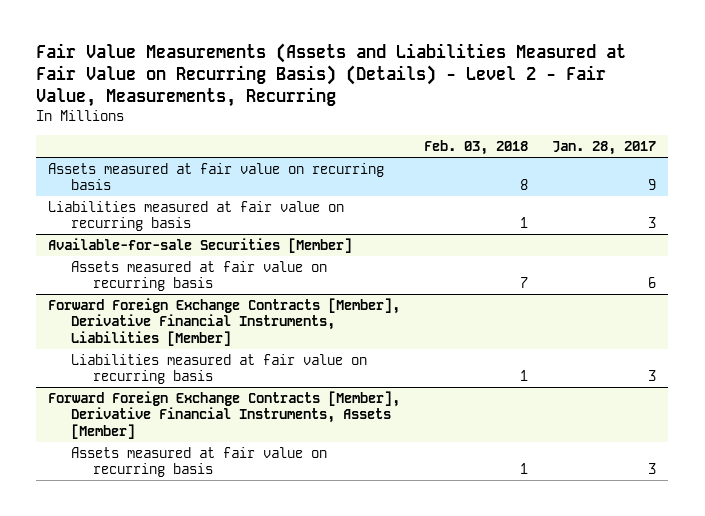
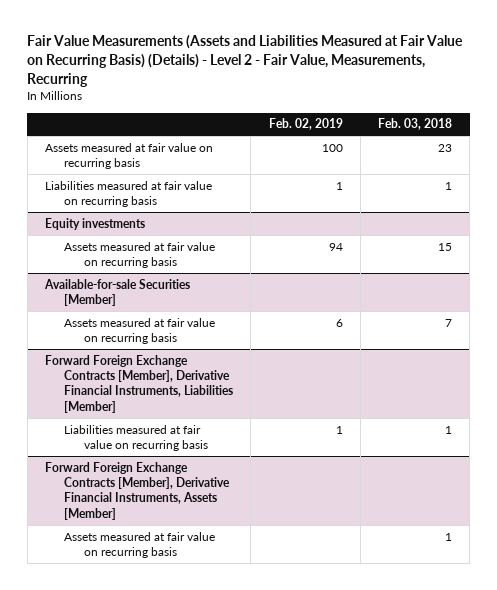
- | Feb. 03, 2018 | Jan. 28, 2017
+ | Feb. 02, 2019 | Feb. 03, 2018
- Assets measured at fair value on recurring basis | 8 | 9
+ Assets measured at fair value on recurring basis | 100 | 23
+ Equity investments
+ Assets measured at fair value on recurring basis | 94 | 15

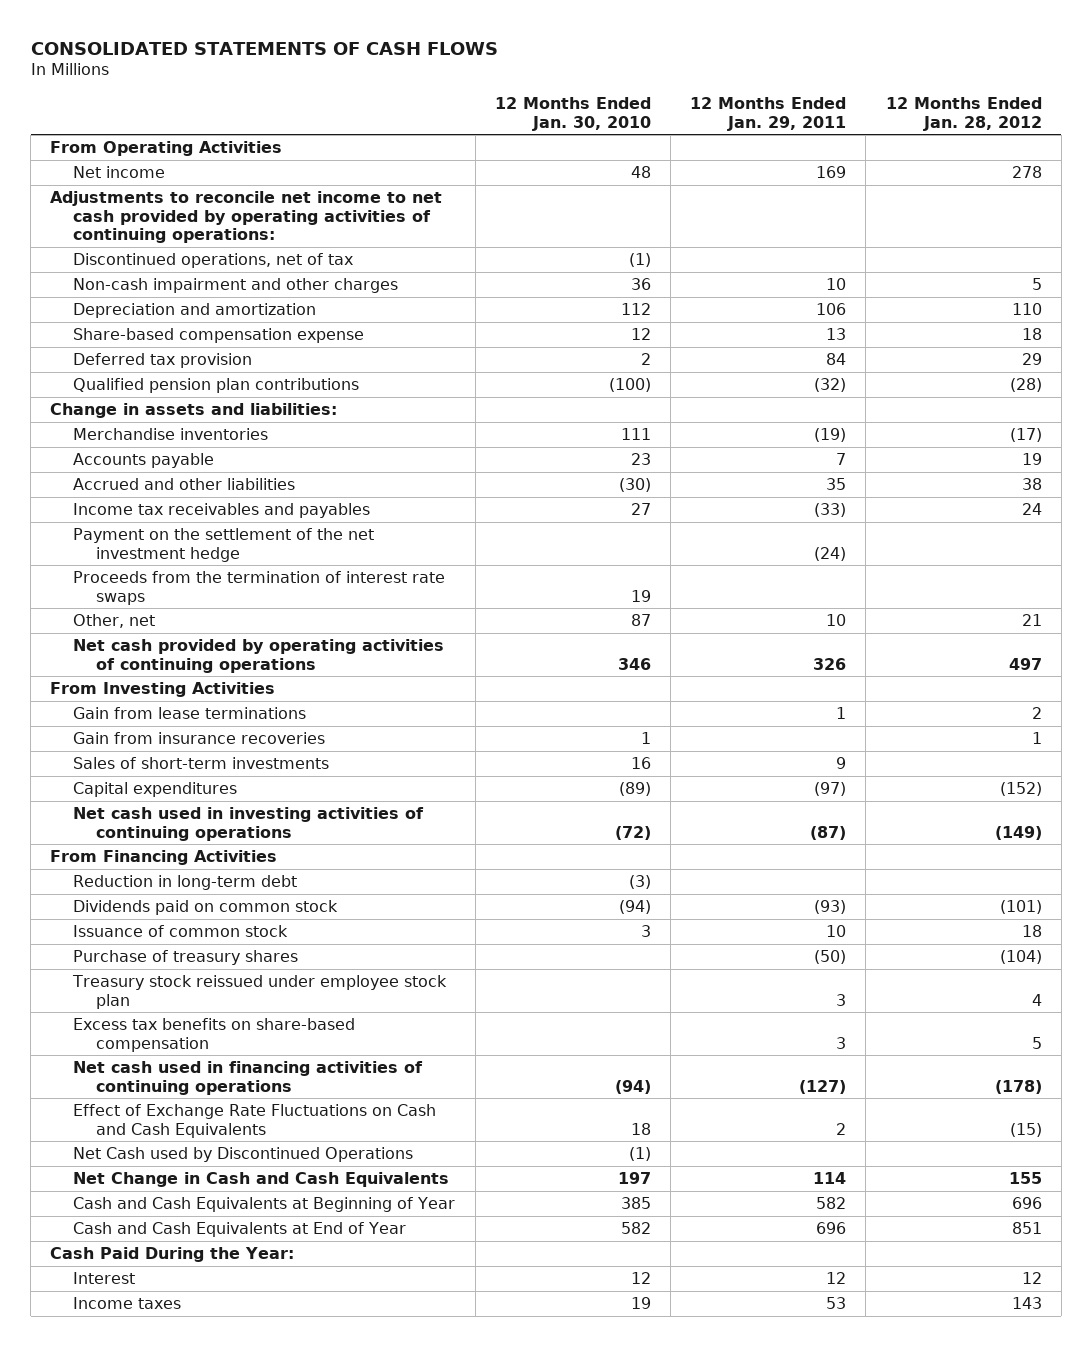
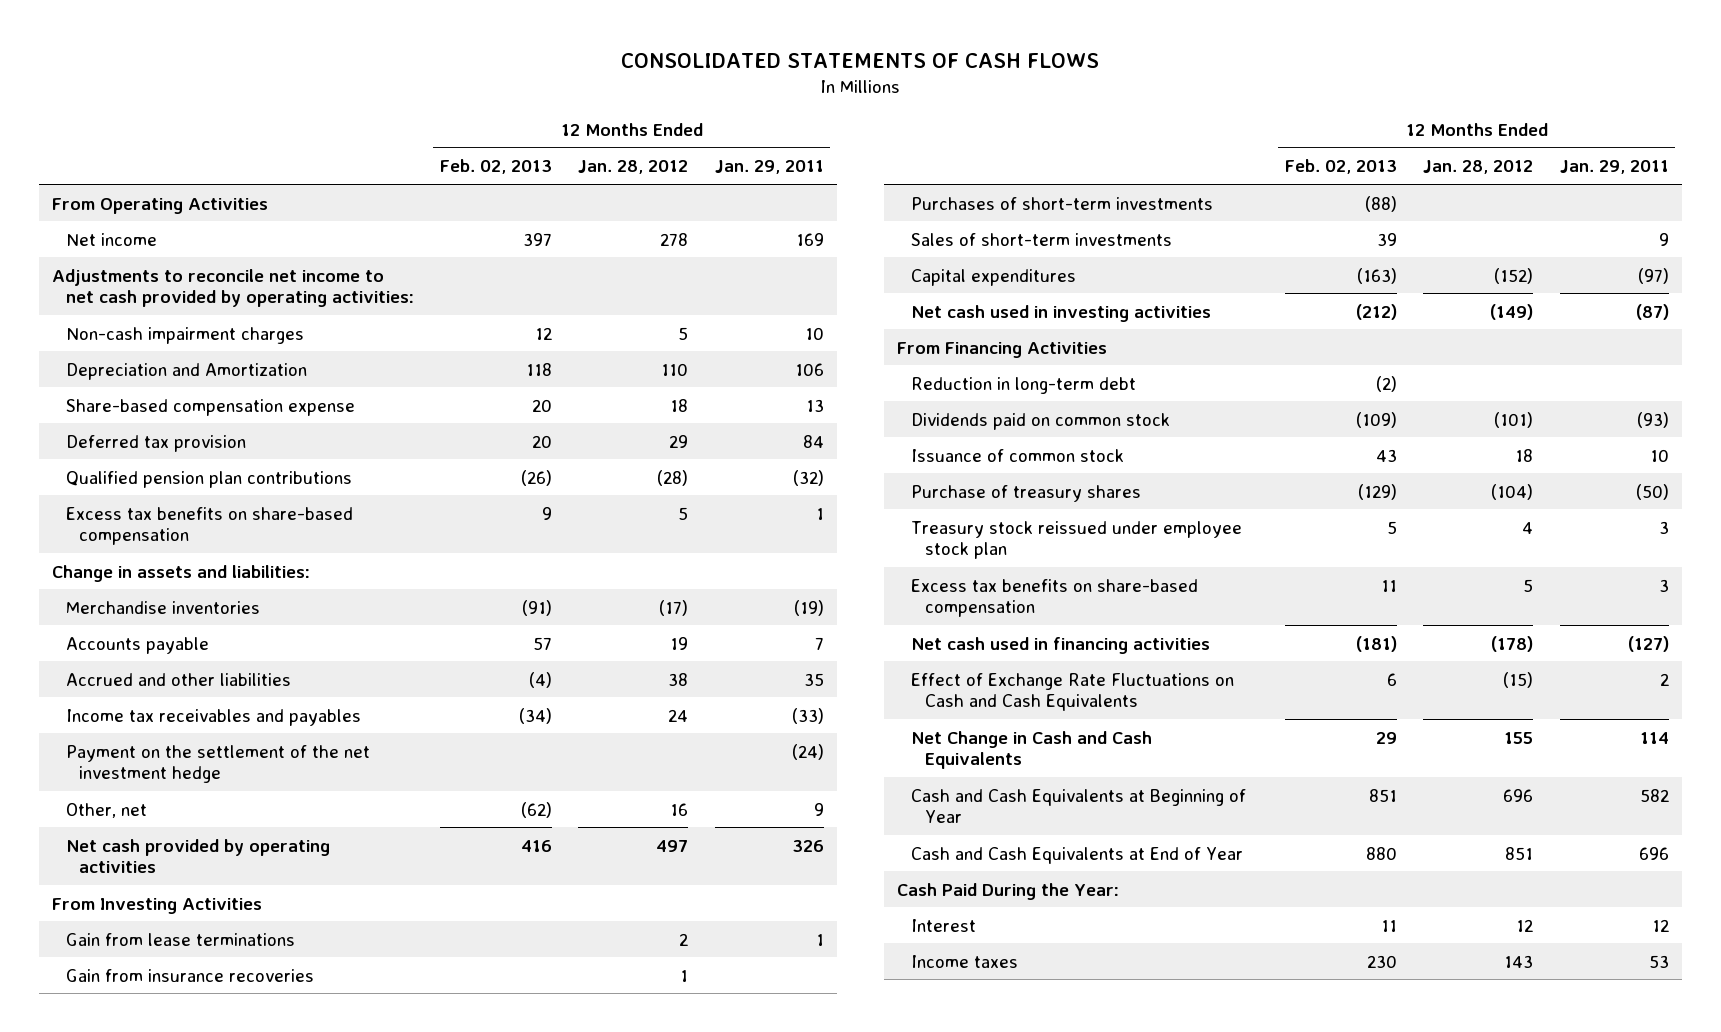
- | 12 Months Ended Jan. 30, 2010 | 12 Months Ended Jan. 29, 2011 | 12 Months Ended Jan. 28, 2012
+ | 12 Months Ended Feb. 02, 2013 | 12 Months Ended Jan. 28, 2012 | 12 Months Ended Jan. 29, 2011
- Adjustments to reconcile net income to net cash provided by operating activities of continuing operations:
- Discontinued operations, net of tax | (1) | |
- Non-cash impairment and other charges | 36 | 10 | 5
- Depreciation and amortization | 112 | 106 | 110
+ Adjustments to reconcile net income to net cash provided by operating activities:
+ Non-cash impairment charges | 12 | 5 | 10
+ Depreciation and Amortization | 118 | 110 | 106
+ Excess tax benefits on share-based compensation | 9 | 5 | 1
- Proceeds from the termination of interest rate swaps | 19 | |
- Other, net | 87 | 10 | 21
- Net cash provided by operating activities of continuing operations | 346 | 326 | 497
+ Other, net | (62) | 16 | 9
+ Net cash provided by operating activities | 416 | 497 | 326
+ Purchases of short-term investments | (88) | |
- Net cash used in investing activities of continuing operations | (72) | (87) | (149)
+ Net cash used in investing activities | (212) | (149) | (87)
- Net cash used in financing activities of continuing operations | (94) | (127) | (178)
+ Net cash used in financing activities | (181) | (178) | (127)
- Net Cash used by Discontinued Operations | (1) | |

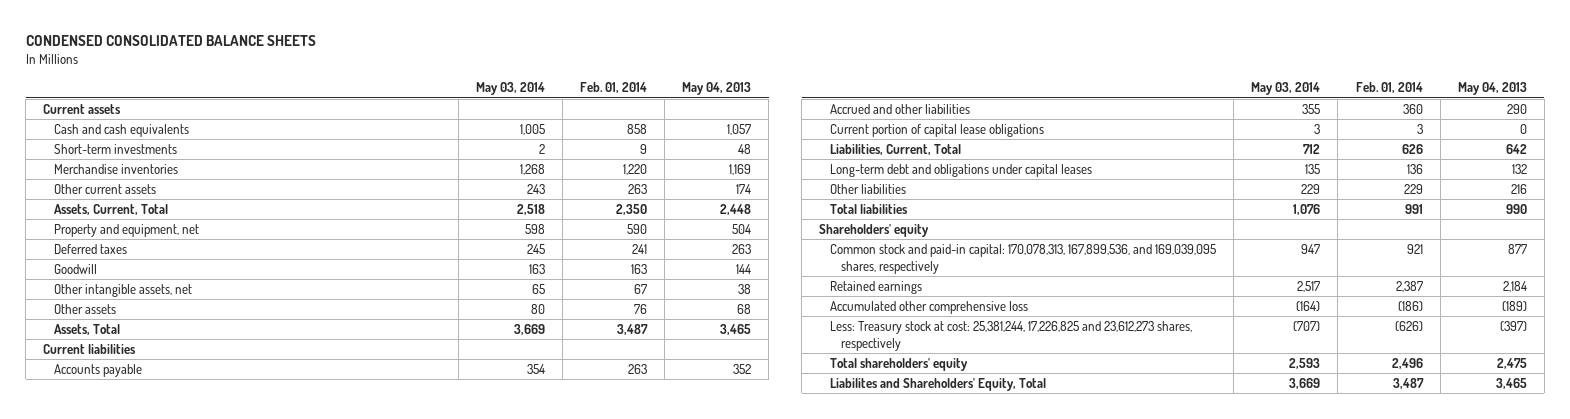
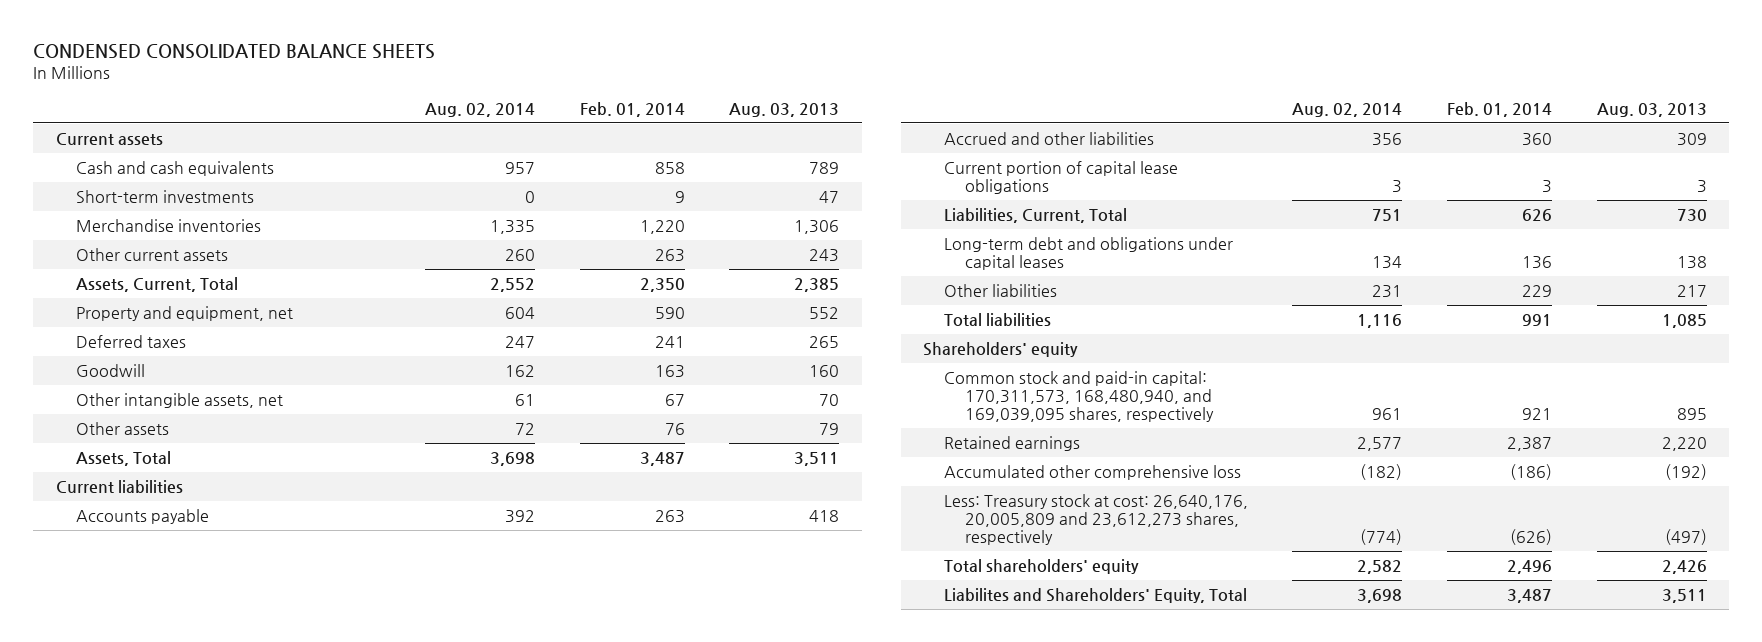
- | May 03, 2014 | Feb. 01, 2014 | May 04, 2013
+ | Aug. 02, 2014 | Feb. 01, 2014 | Aug. 03, 2013
- Common stock and paid-in capital: 170,078,313, 167,899,536, and 169,039,095 shares, respectively | 947 | 921 | 877
+ Common stock and paid-in capital: 170,311,573, 168,480,940, and 169,039,095 shares, respectively | 961 | 921 | 895
- Less: Treasury stock at cost: 25,381,244, 17,226,825 and 23,612,273 shares, respectively | (707) | (626) | (397)
+ Less: Treasury stock at cost: 26,640,176, 20,005,809 and 23,612,273 shares, respectively | (774) | (626) | (497)

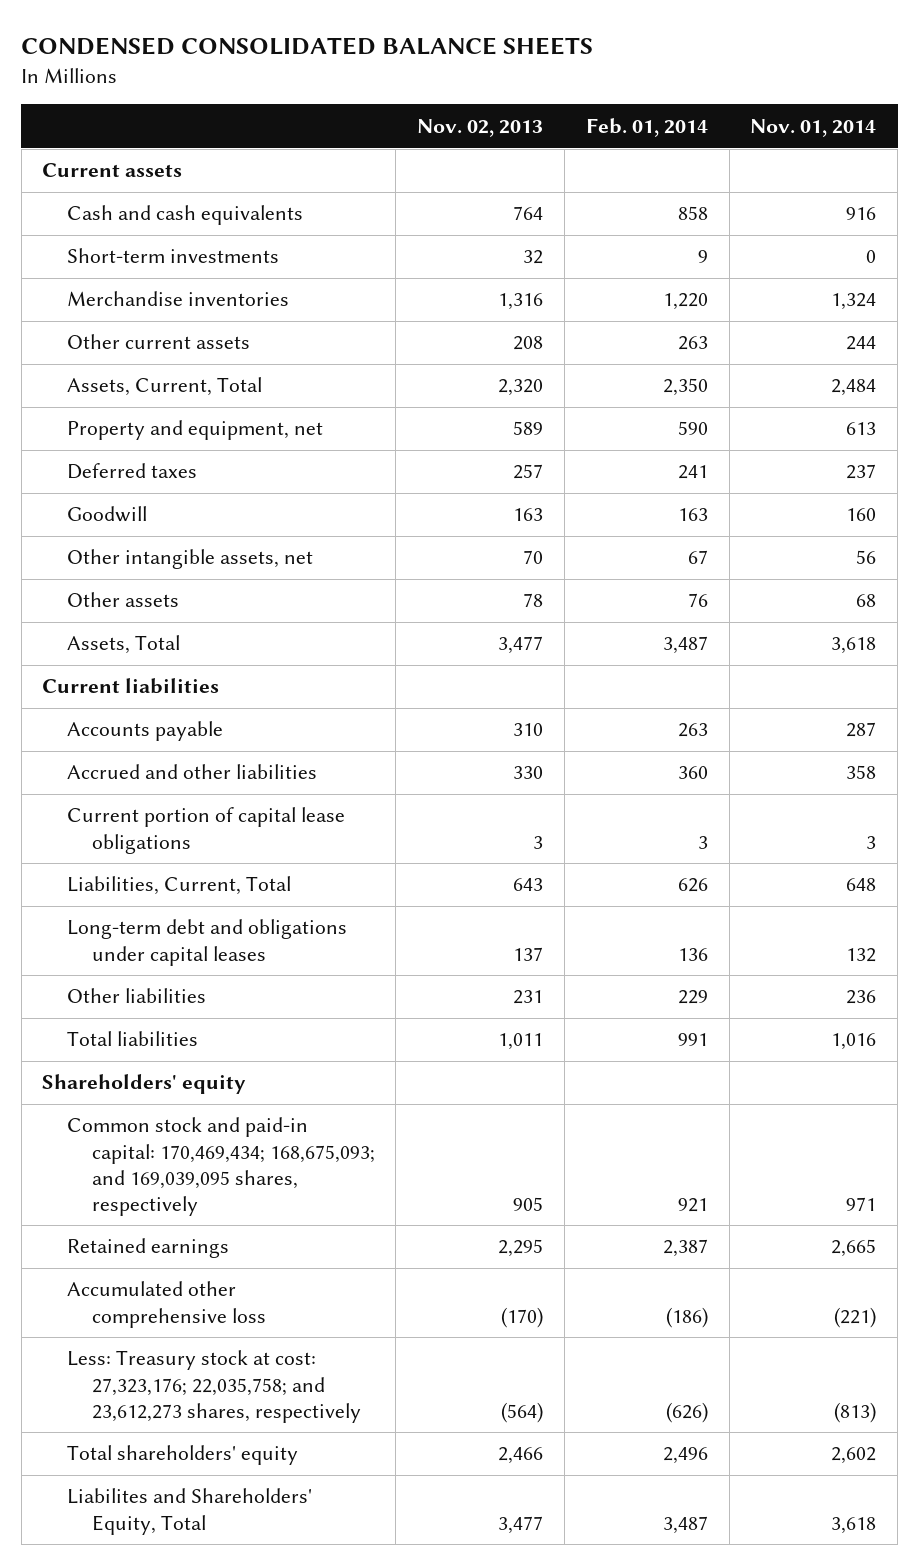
- | Aug. 02, 2014 | Feb. 01, 2014 | Aug. 03, 2013
+ | Nov. 02, 2013 | Feb. 01, 2014 | Nov. 01, 2014
- Common stock and paid-in capital: 170,311,573, 168,480,940, and 169,039,095 shares, respectively | 961 | 921 | 895
+ Common stock and paid-in capital: 170,469,434; 168,675,093; and 169,039,095 shares, respectively | 905 | 921 | 971
- Less: Treasury stock at cost: 26,640,176, 20,005,809 and 23,612,273 shares, respectively | (774) | (626) | (497)
+ Less: Treasury stock at cost: 27,323,176; 22,035,758; and 23,612,273 shares, respectively | (564) | (626) | (813)

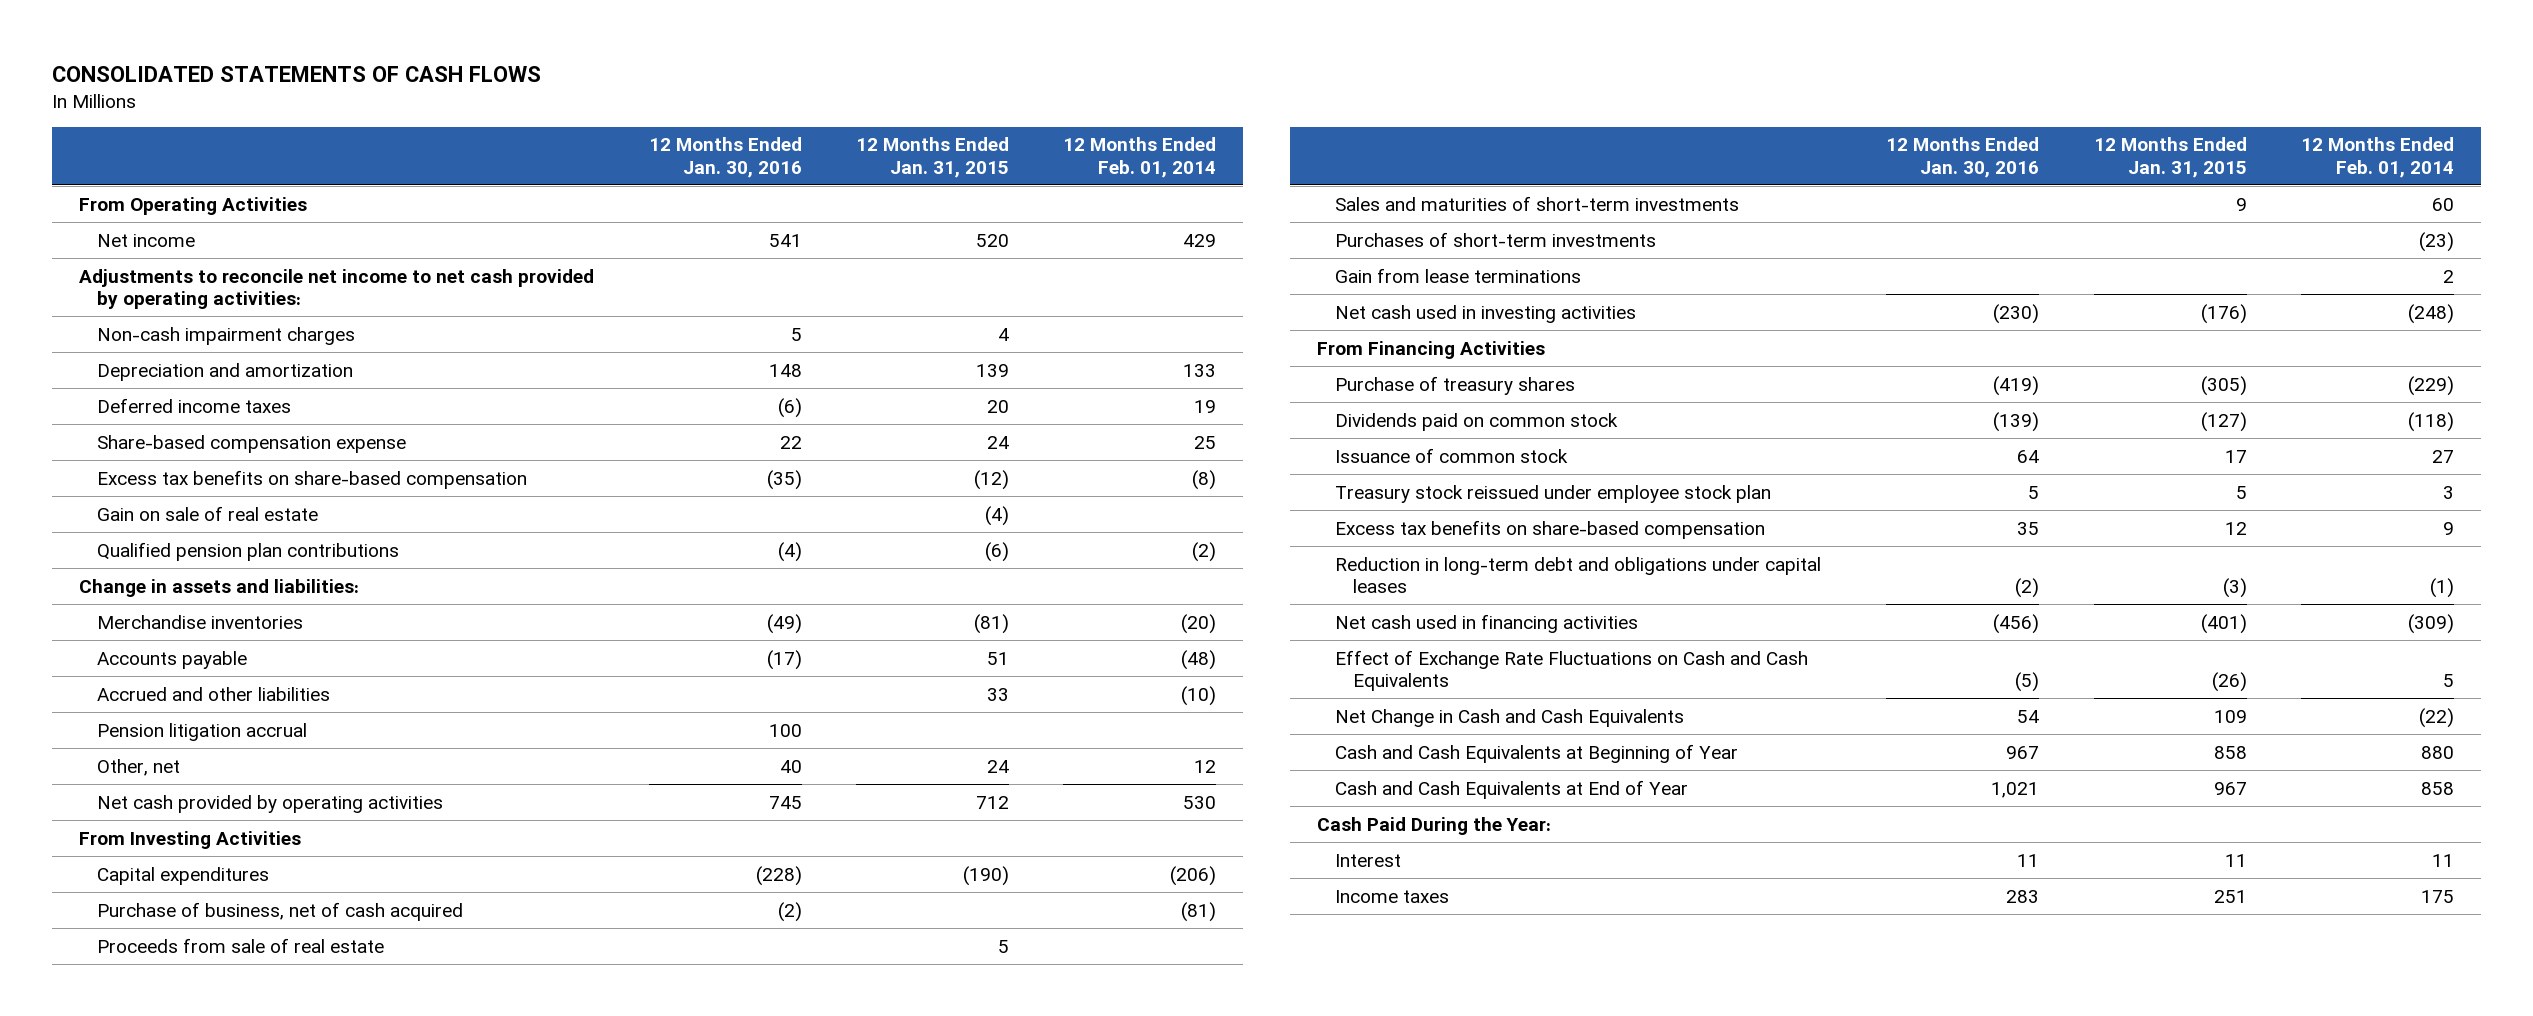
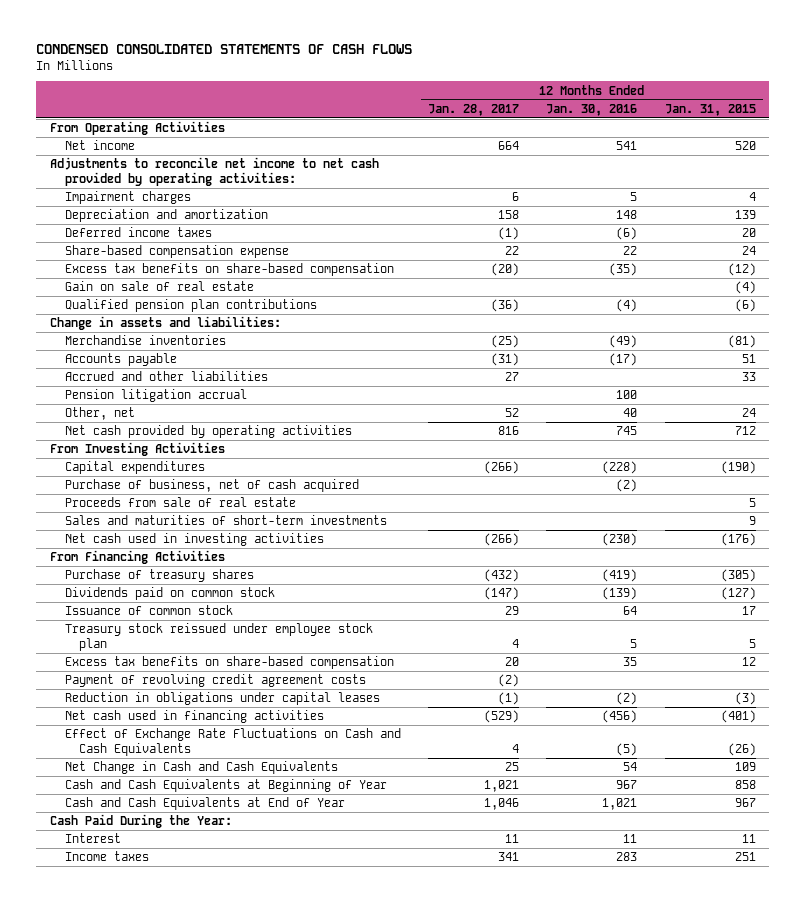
- CONSOLIDATED STATEMENTS OF CASH FLOWS
+ CONDENSED CONSOLIDATED STATEMENTS OF CASH FLOWS
- | 12 Months Ended Jan. 30, 2016 | 12 Months Ended Jan. 31, 2015 | 12 Months Ended Feb. 01, 2014
+ | 12 Months Ended Jan. 28, 2017 | 12 Months Ended Jan. 30, 2016 | 12 Months Ended Jan. 31, 2015
- Non-cash impairment charges | 5 | 4 |
+ Impairment charges | 6 | 5 | 4
- Purchases of short-term investments | | | (23)
- Gain from lease terminations | | | 2
- Reduction in long-term debt and obligations under capital leases | (2) | (3) | (1)
+ Payment of revolving credit agreement costs | (2) | |
+ Reduction in obligations under capital leases | (1) | (2) | (3)

